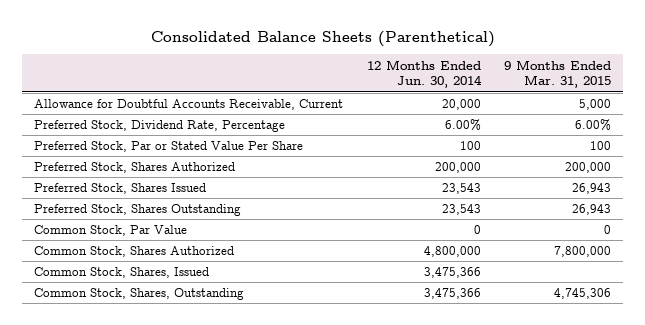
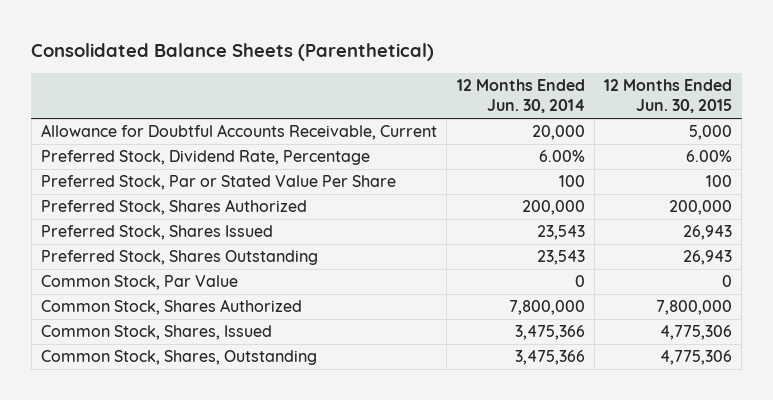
- | 12 Months Ended Jun. 30, 2014 | 9 Months Ended Mar. 31, 2015
+ | 12 Months Ended Jun. 30, 2014 | 12 Months Ended Jun. 30, 2015
- Common Stock, Shares Authorized | 4,800,000 | 7,800,000
+ Common Stock, Shares Authorized | 7,800,000 | 7,800,000

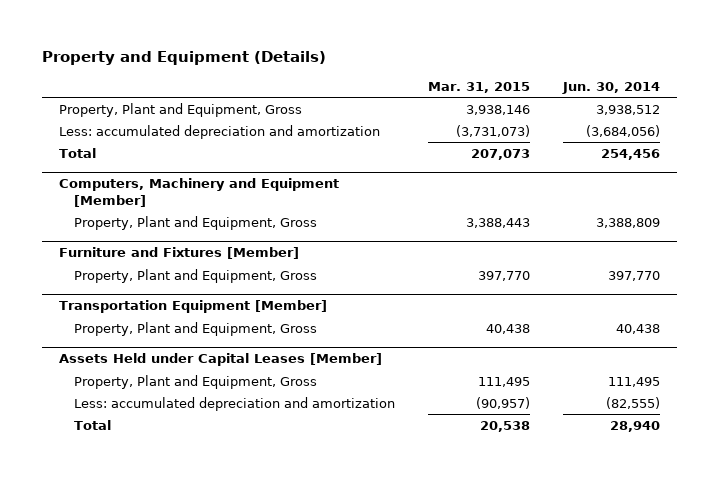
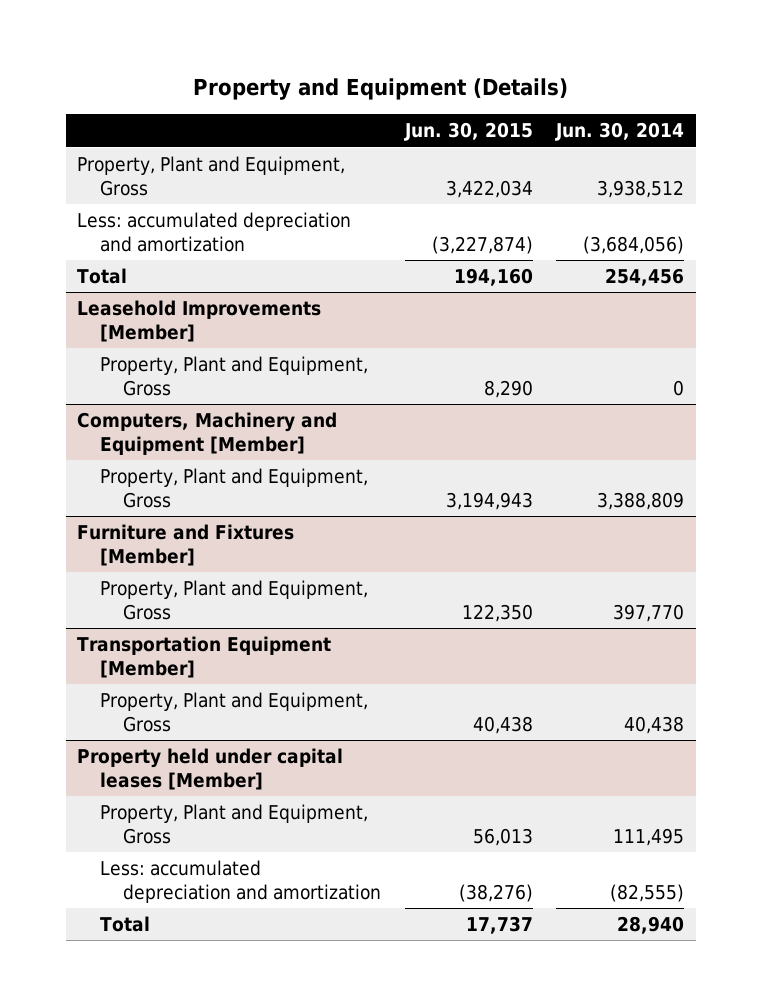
- | Mar. 31, 2015 | Jun. 30, 2014
+ | Jun. 30, 2015 | Jun. 30, 2014
+ Leasehold Improvements [Member]
+ Property, Plant and Equipment, Gross | 8,290 | 0
- Assets Held under Capital Leases [Member]
+ Property held under capital leases [Member]

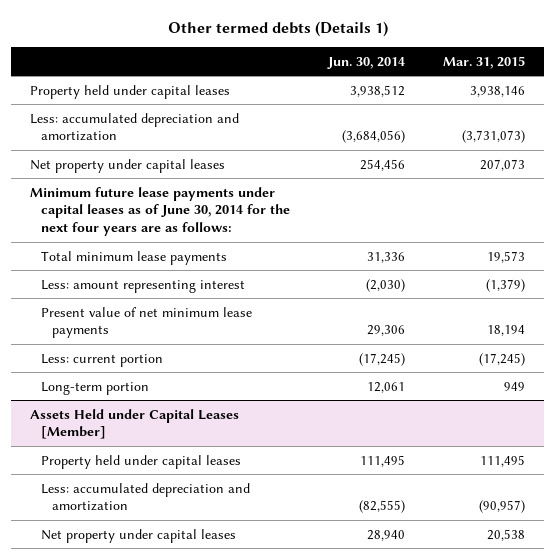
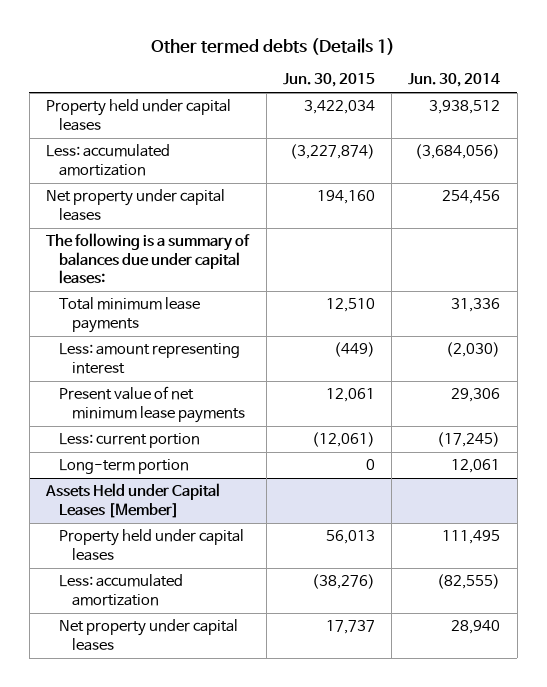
- | Jun. 30, 2014 | Mar. 31, 2015
+ | Jun. 30, 2015 | Jun. 30, 2014
- Less: accumulated depreciation and amortization | (3,684,056) | (3,731,073)
+ Less: accumulated amortization | (3,227,874) | (3,684,056)
- Minimum future lease payments under capital leases as of June 30, 2014 for the next four years are as follows:
+ The following is a summary of balances due under capital leases:
@ Assets Held under Capital Leases [Member]
- Less: accumulated depreciation and amortization | (82,555) | (90,957)
+ Less: accumulated amortization | (38,276) | (82,555)

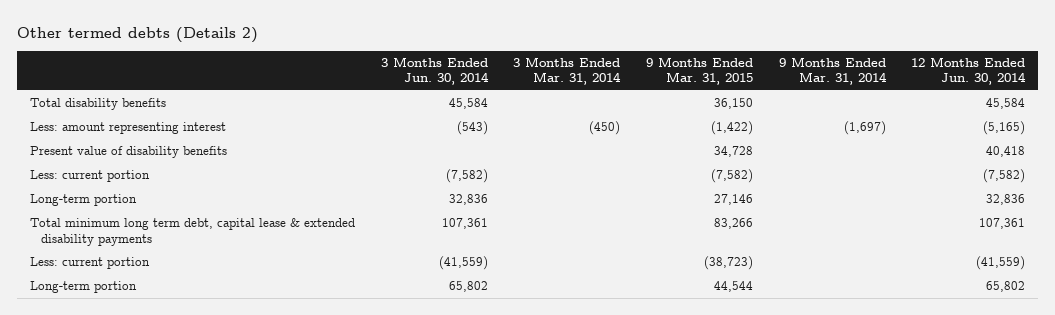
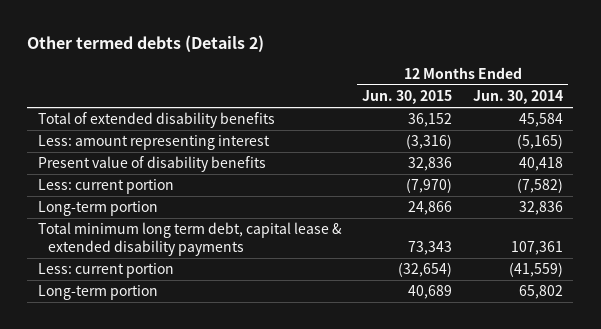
- | 3 Months Ended Jun. 30, 2014 | 3 Months Ended Mar. 31, 2014 | 9 Months Ended Mar. 31, 2015 | 9 Months Ended Mar. 31, 2014 | 12 Months Ended Jun. 30, 2014
+ | 12 Months Ended Jun. 30, 2015 | 12 Months Ended Jun. 30, 2014
- Total disability benefits | 45,584 | | 36,150 | | 45,584
+ Total of extended disability benefits | 36,152 | 45,584

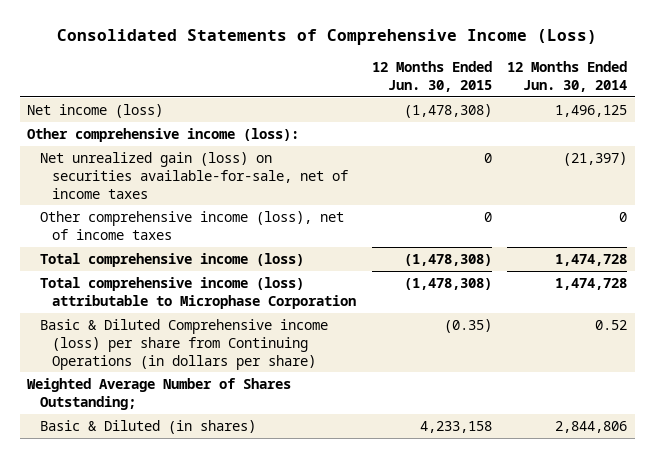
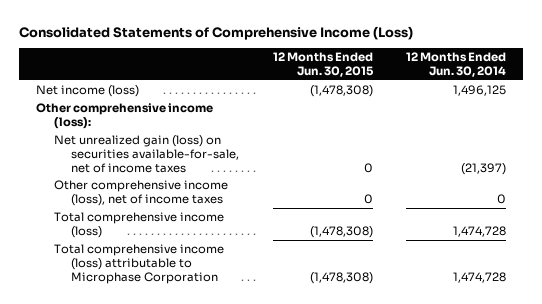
- Basic & Diluted Comprehensive income (loss) per share from Continuing Operations (in dollars per share) | (0.35) | 0.52
- Weighted Average Number of Shares Outstanding;
- Basic & Diluted (in shares) | 4,233,158 | 2,844,806

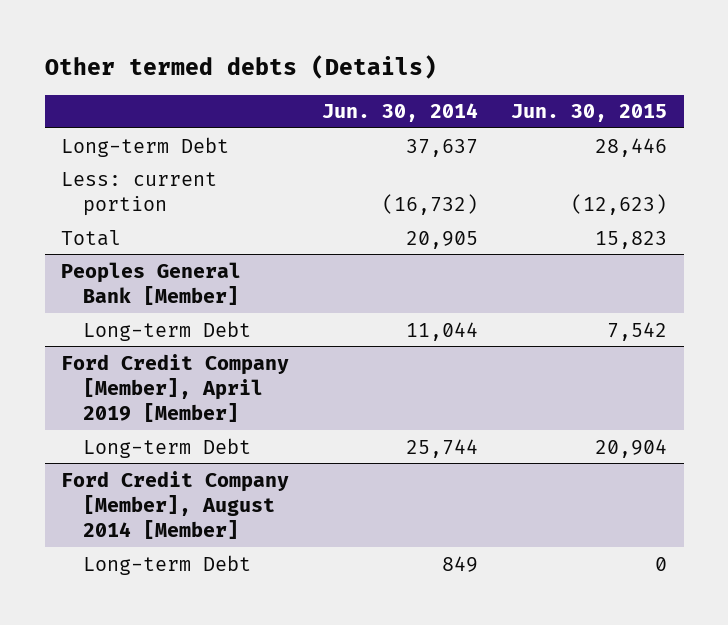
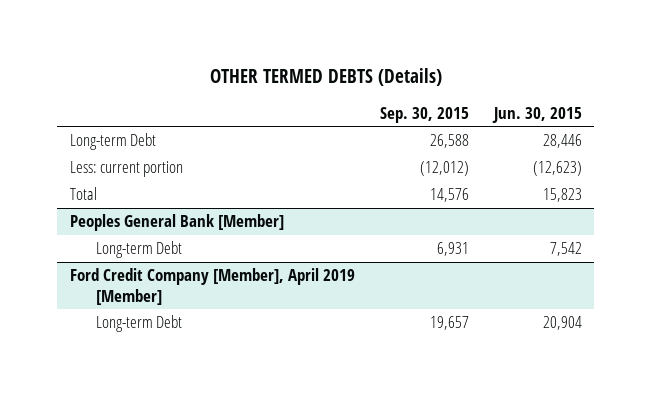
- Other termed debts (Details)
+ OTHER TERMED DEBTS (Details)
- | Jun. 30, 2014 | Jun. 30, 2015
+ | Sep. 30, 2015 | Jun. 30, 2015
- Ford Credit Company [Member], August 2014 [Member]
- Long-term Debt | 849 | 0

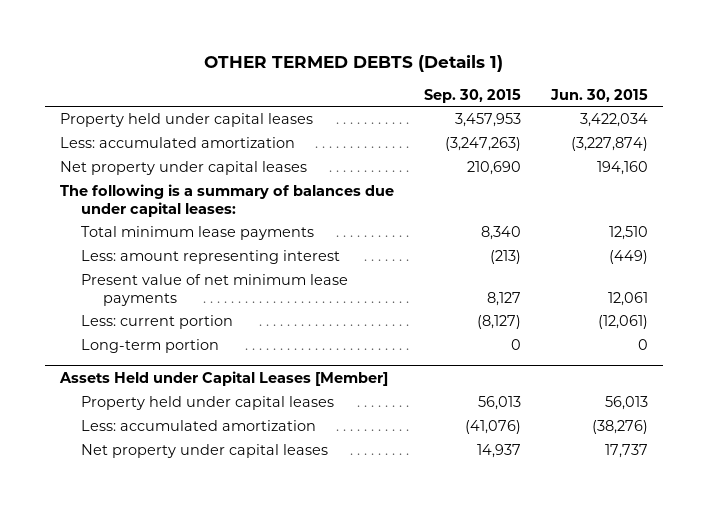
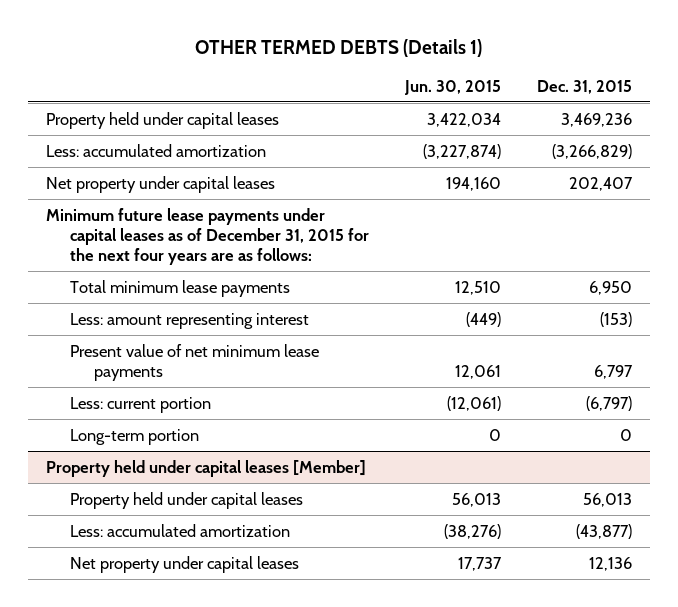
- | Sep. 30, 2015 | Jun. 30, 2015
+ | Jun. 30, 2015 | Dec. 31, 2015
- The following is a summary of balances due under capital leases:
+ Minimum future lease payments under capital leases as of December 31, 2015 for the next four years are as follows:
- Assets Held under Capital Leases [Member]
+ Property held under capital leases [Member]

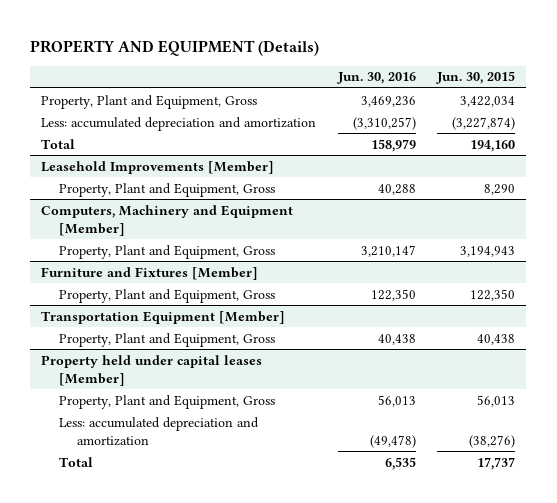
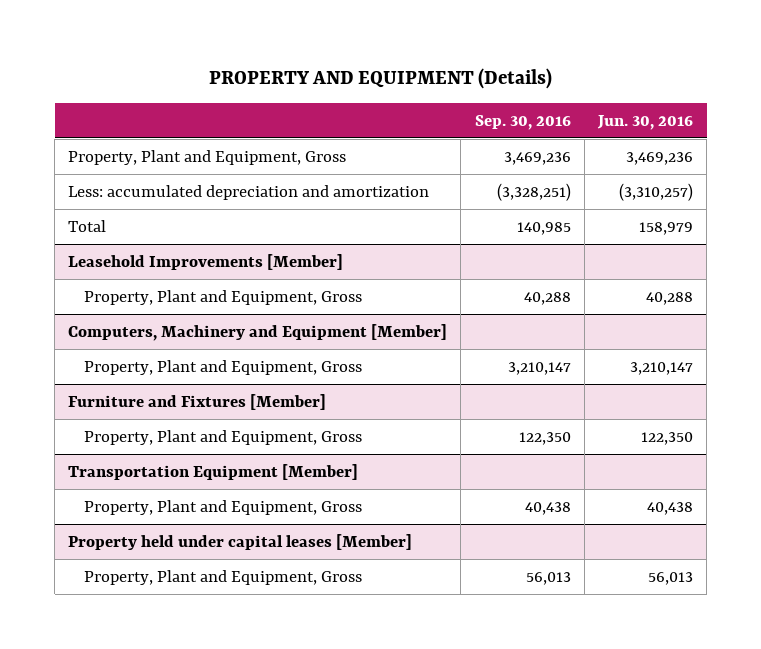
- | Jun. 30, 2016 | Jun. 30, 2015
+ | Sep. 30, 2016 | Jun. 30, 2016
@ Property held under capital leases [Member]
- Less: accumulated depreciation and amortization | (49,478) | (38,276)
- Total | 6,535 | 17,737

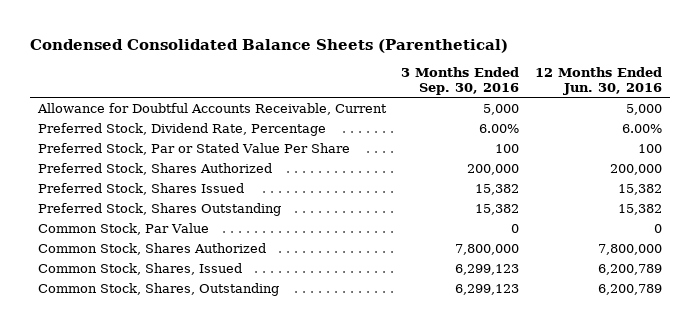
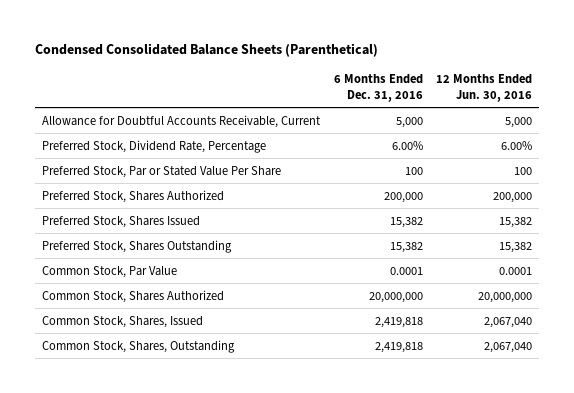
- | 3 Months Ended Sep. 30, 2016 | 12 Months Ended Jun. 30, 2016
+ | 6 Months Ended Dec. 31, 2016 | 12 Months Ended Jun. 30, 2016
- Common Stock, Par Value | 0 | 0
- Common Stock, Shares Authorized | 7,800,000 | 7,800,000
- Common Stock, Shares, Issued | 6,299,123 | 6,200,789
- Common Stock, Shares, Outstanding | 6,299,123 | 6,200,789
+ Common Stock, Par Value | 0.0001 | 0.0001
+ Common Stock, Shares Authorized | 20,000,000 | 20,000,000
+ Common Stock, Shares, Issued | 2,419,818 | 2,067,040
+ Common Stock, Shares, Outstanding | 2,419,818 | 2,067,040

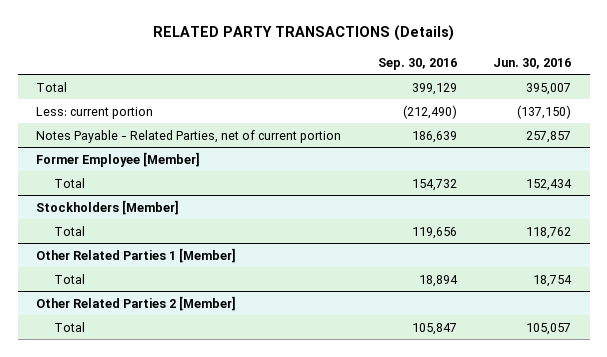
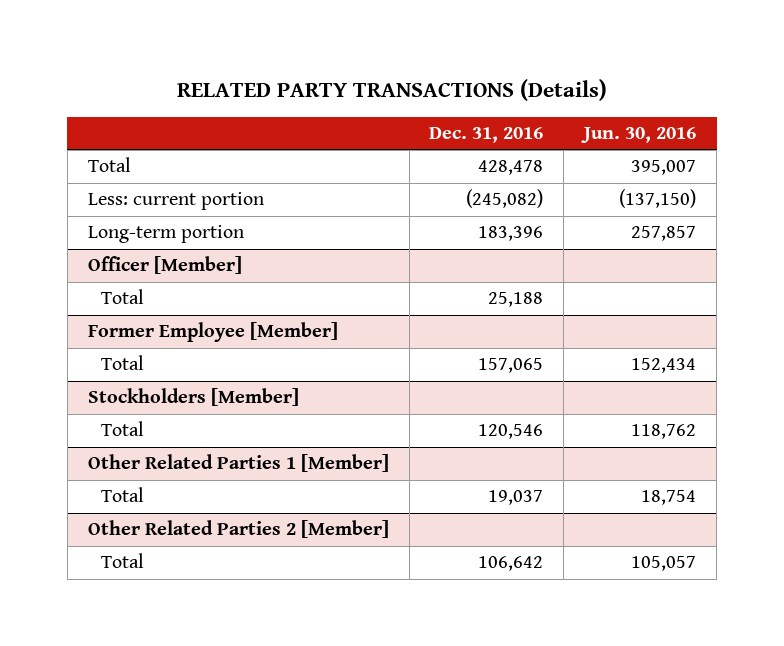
- | Sep. 30, 2016 | Jun. 30, 2016
+ | Dec. 31, 2016 | Jun. 30, 2016
- Notes Payable - Related Parties, net of current portion | 186,639 | 257,857
+ Long-term portion | 183,396 | 257,857
+ Officer [Member]
+ Total | 25,188 |

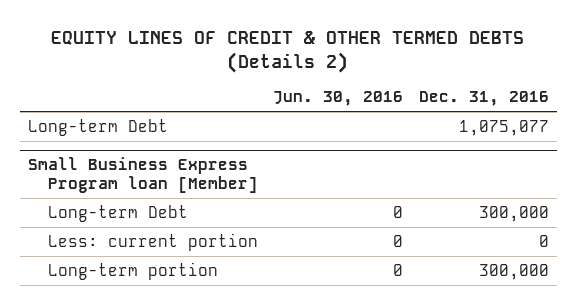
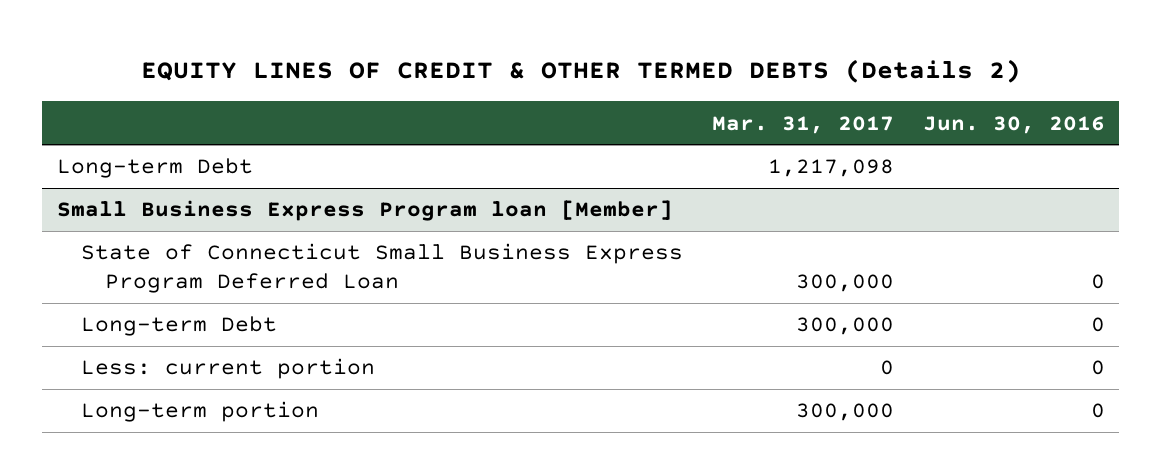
- | Jun. 30, 2016 | Dec. 31, 2016
+ | Mar. 31, 2017 | Jun. 30, 2016
@ Small Business Express Program loan [Member]
+ State of Connecticut Small Business Express Program Deferred Loan | 300,000 | 0

